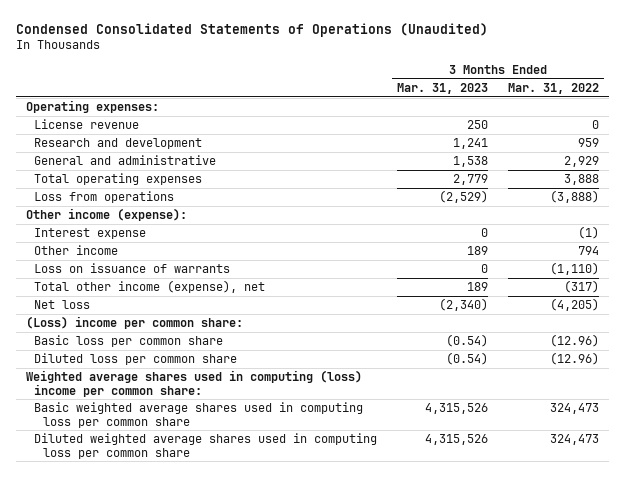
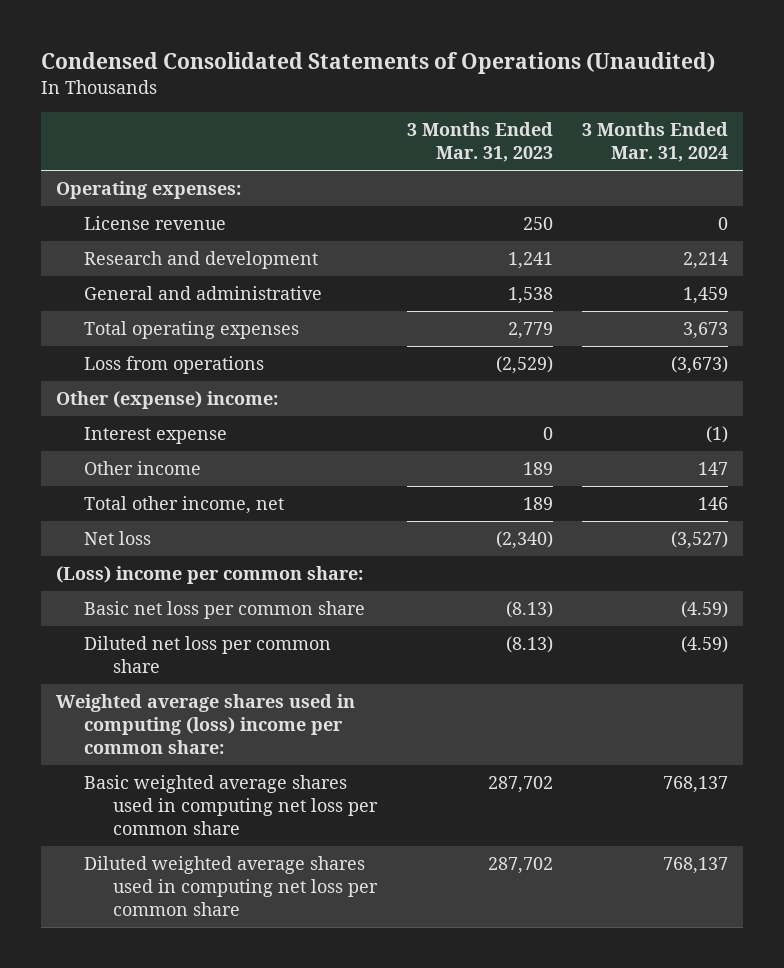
- | 3 Months Ended Mar. 31, 2023 | 3 Months Ended Mar. 31, 2022
+ | 3 Months Ended Mar. 31, 2023 | 3 Months Ended Mar. 31, 2024
- Other income (expense):
+ Other (expense) income:
- Loss on issuance of warrants | 0 | (1,110)
- Total other income (expense), net | 189 | (317)
+ Total other income, net | 189 | 146
- Basic loss per common share | (0.54) | (12.96)
- Diluted loss per common share | (0.54) | (12.96)
+ Basic net loss per common share | (8.13) | (4.59)
+ Diluted net loss per common share | (8.13) | (4.59)
- Basic weighted average shares used in computing loss per common share | 4,315,526 | 324,473
- Diluted weighted average shares used in computing loss per common share | 4,315,526 | 324,473
+ Basic weighted average shares used in computing net loss per common share | 287,702 | 768,137
+ Diluted weighted average shares used in computing net loss per common share | 287,702 | 768,137

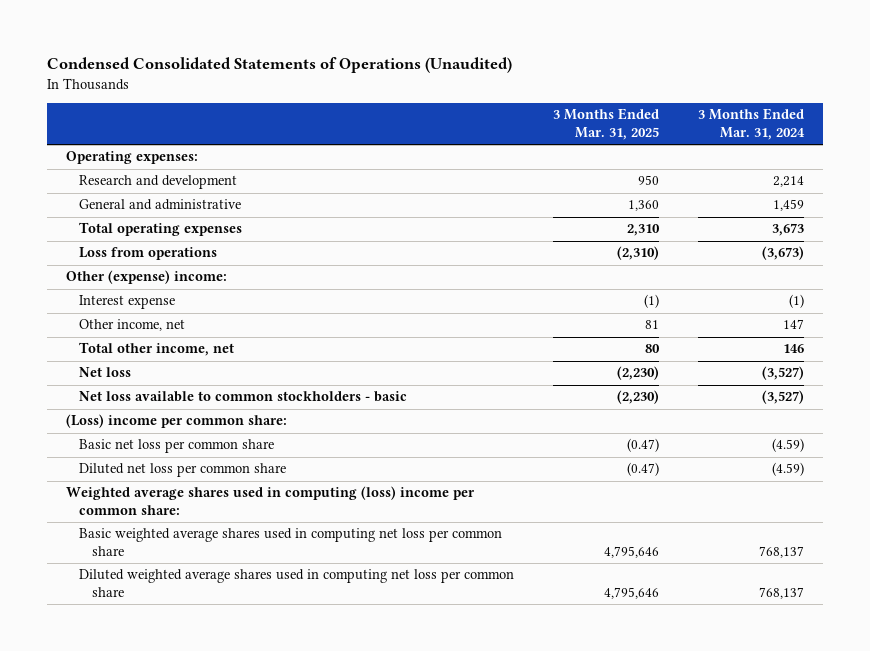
- | 3 Months Ended Mar. 31, 2023 | 3 Months Ended Mar. 31, 2024
+ | 3 Months Ended Mar. 31, 2025 | 3 Months Ended Mar. 31, 2024
- License revenue | 250 | 0
- Other income | 189 | 147
+ Other income, net | 81 | 147
+ Net loss available to common stockholders - basic | (2,230) | (3,527)

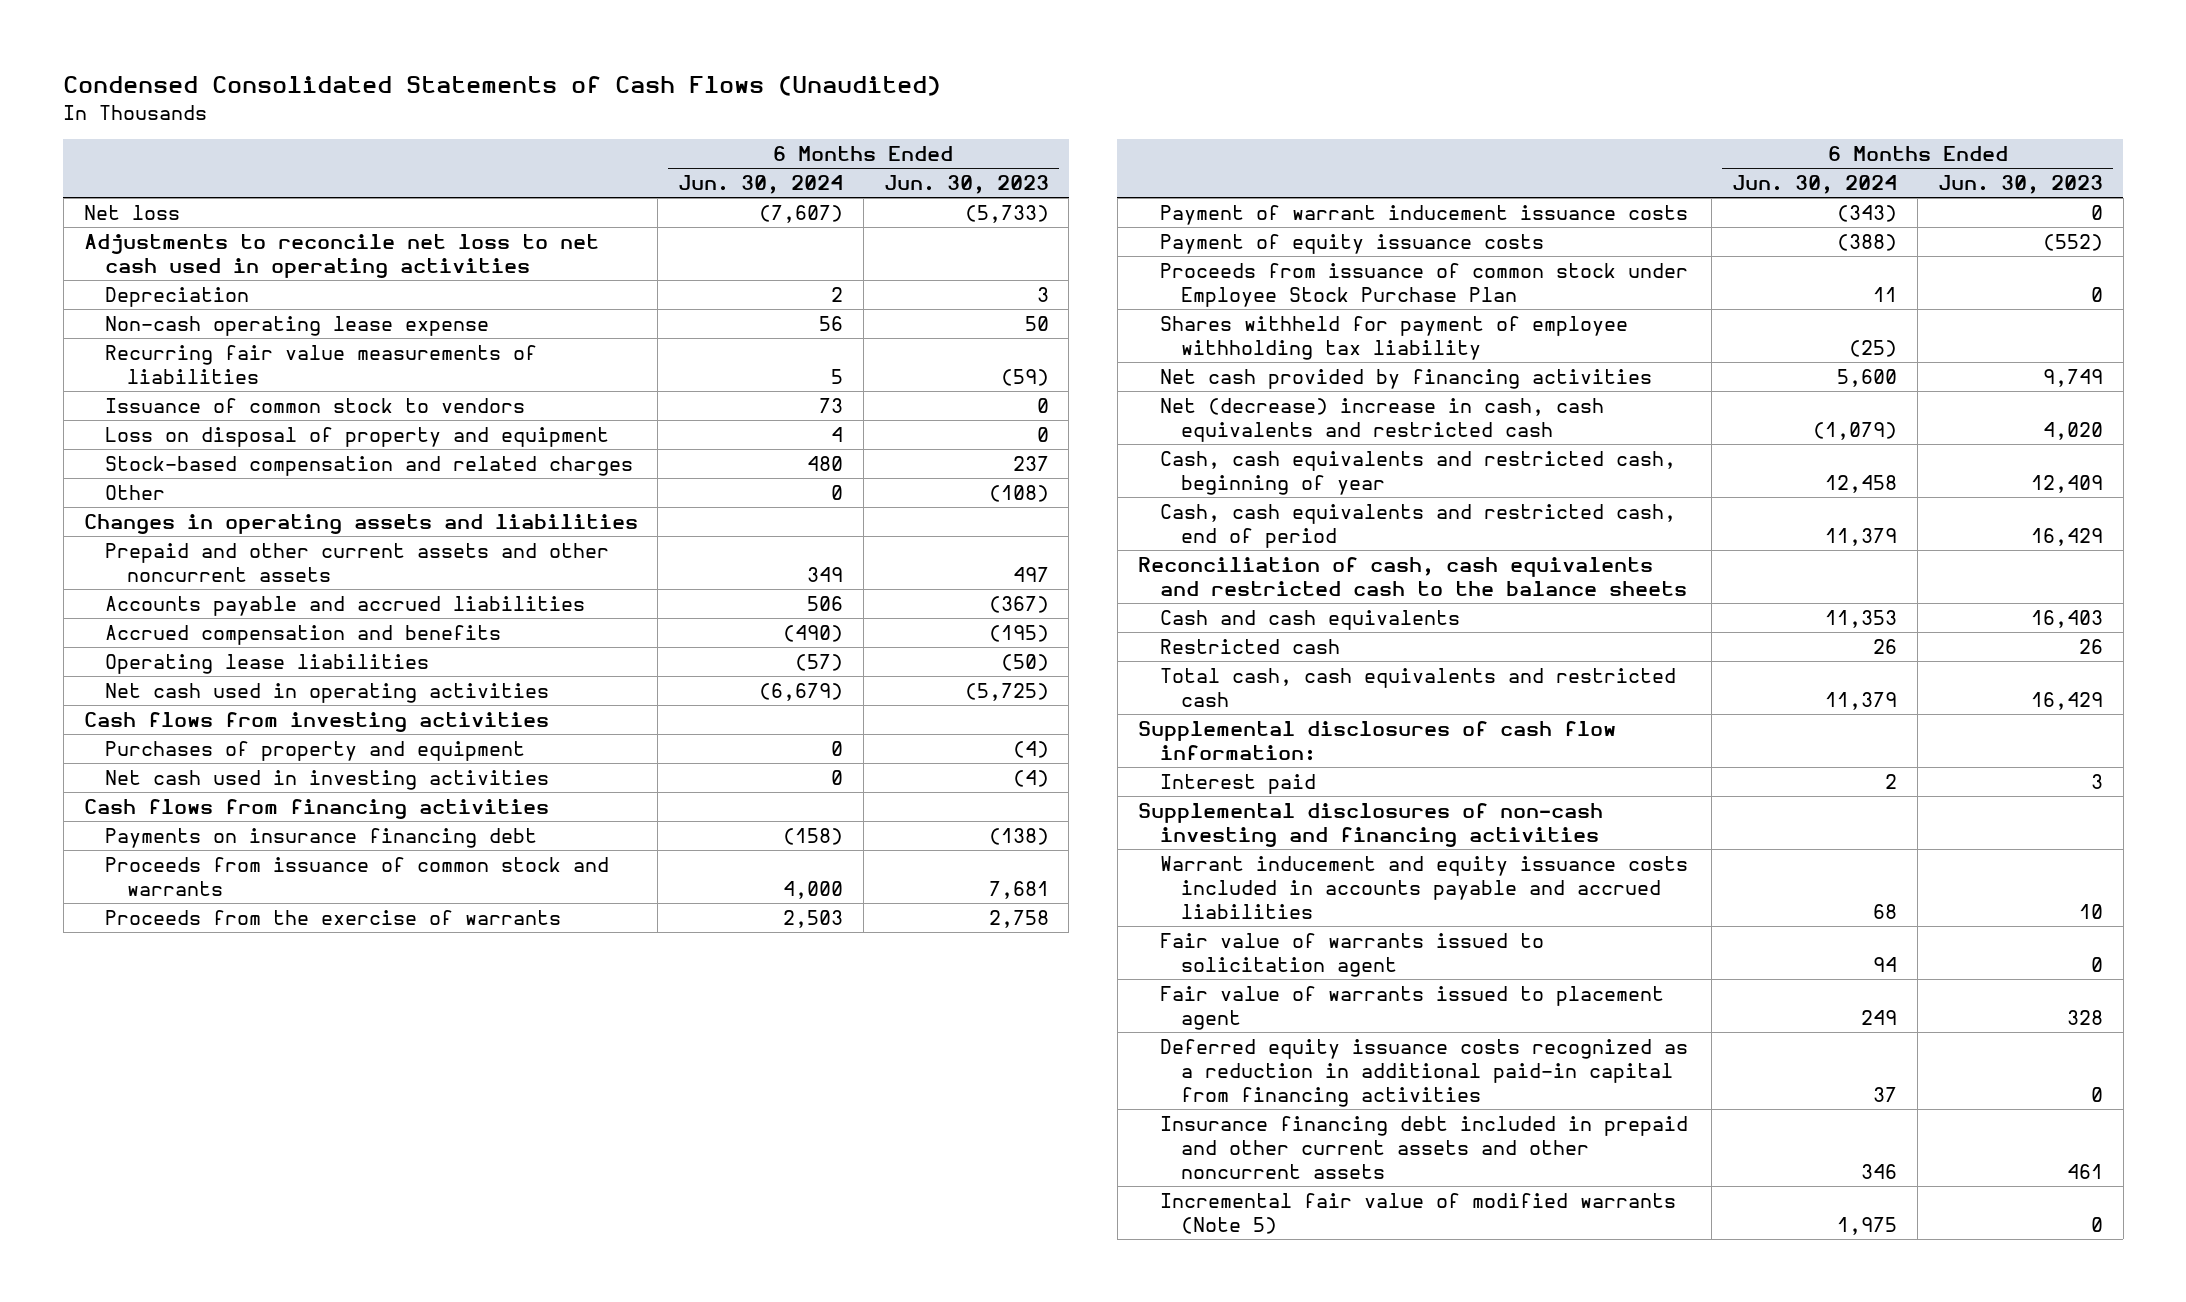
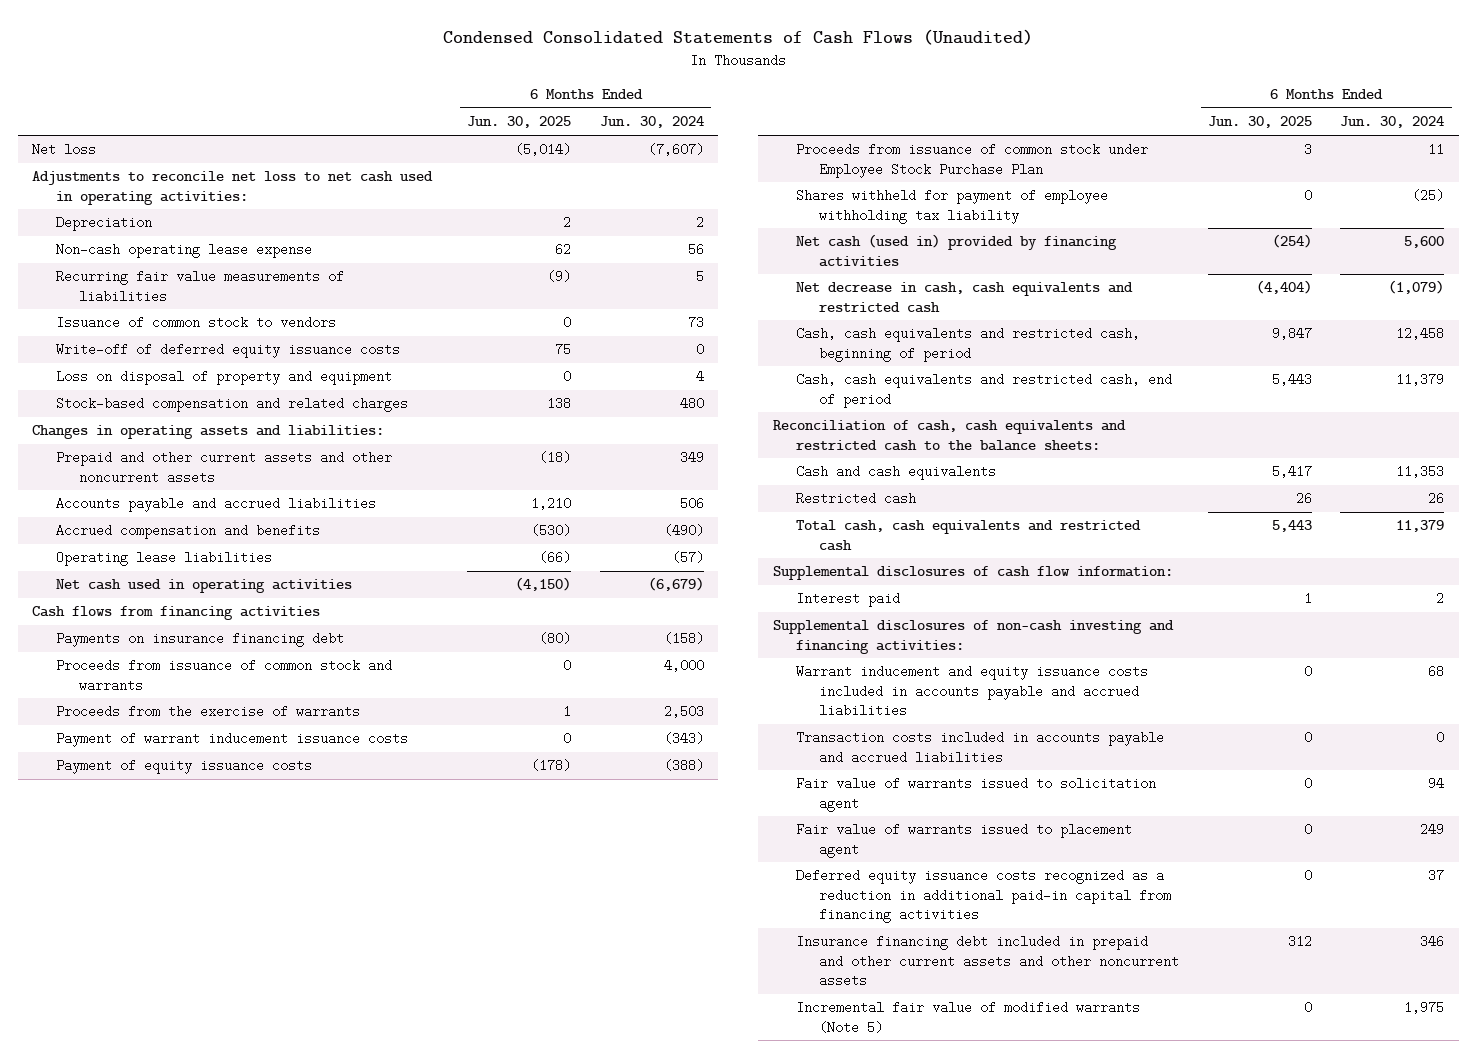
- | 6 Months Ended Jun. 30, 2024 | 6 Months Ended Jun. 30, 2023
+ | 6 Months Ended Jun. 30, 2025 | 6 Months Ended Jun. 30, 2024
- Adjustments to reconcile net loss to net cash used in operating activities
+ Adjustments to reconcile net loss to net cash used in operating activities:
+ Write-off of deferred equity issuance costs | 75 | 0
- Other | 0 | (108)
- Changes in operating assets and liabilities
+ Changes in operating assets and liabilities:
- Cash flows from investing activities
- Purchases of property and equipment | 0 | (4)
- Net cash used in investing activities | 0 | (4)
- Net cash provided by financing activities | 5,600 | 9,749
- Net (decrease) increase in cash, cash equivalents and restricted cash | (1,079) | 4,020
- Cash, cash equivalents and restricted cash, beginning of year | 12,458 | 12,409
+ Net cash (used in) provided by financing activities | (254) | 5,600
+ Net decrease in cash, cash equivalents and restricted cash | (4,404) | (1,079)
+ Cash, cash equivalents and restricted cash, beginning of period | 9,847 | 12,458
- Reconciliation of cash, cash equivalents and restricted cash to the balance sheets
+ Reconciliation of cash, cash equivalents and restricted cash to the balance sheets:
- Supplemental disclosures of non-cash investing and financing activities
+ Supplemental disclosures of non-cash investing and financing activities:
+ Transaction costs included in accounts payable and accrued liabilities | 0 | 0

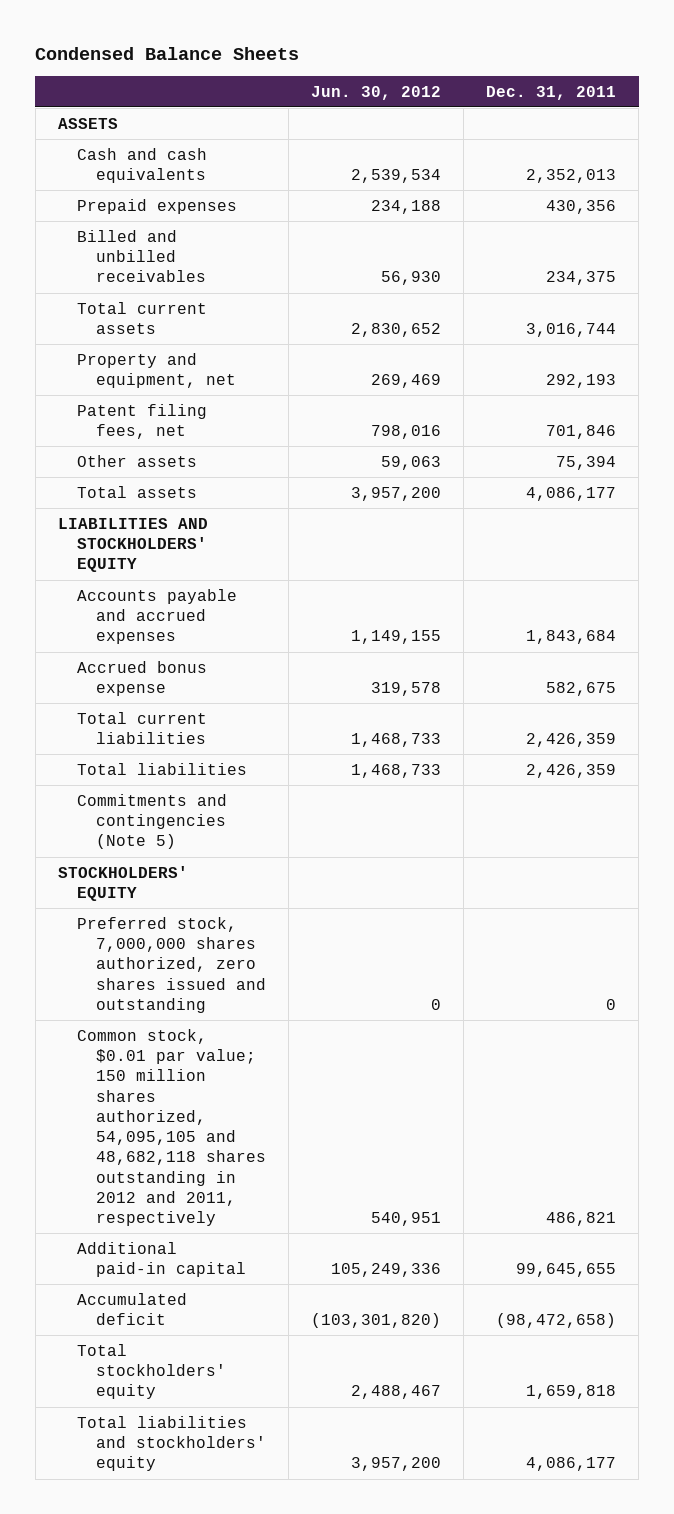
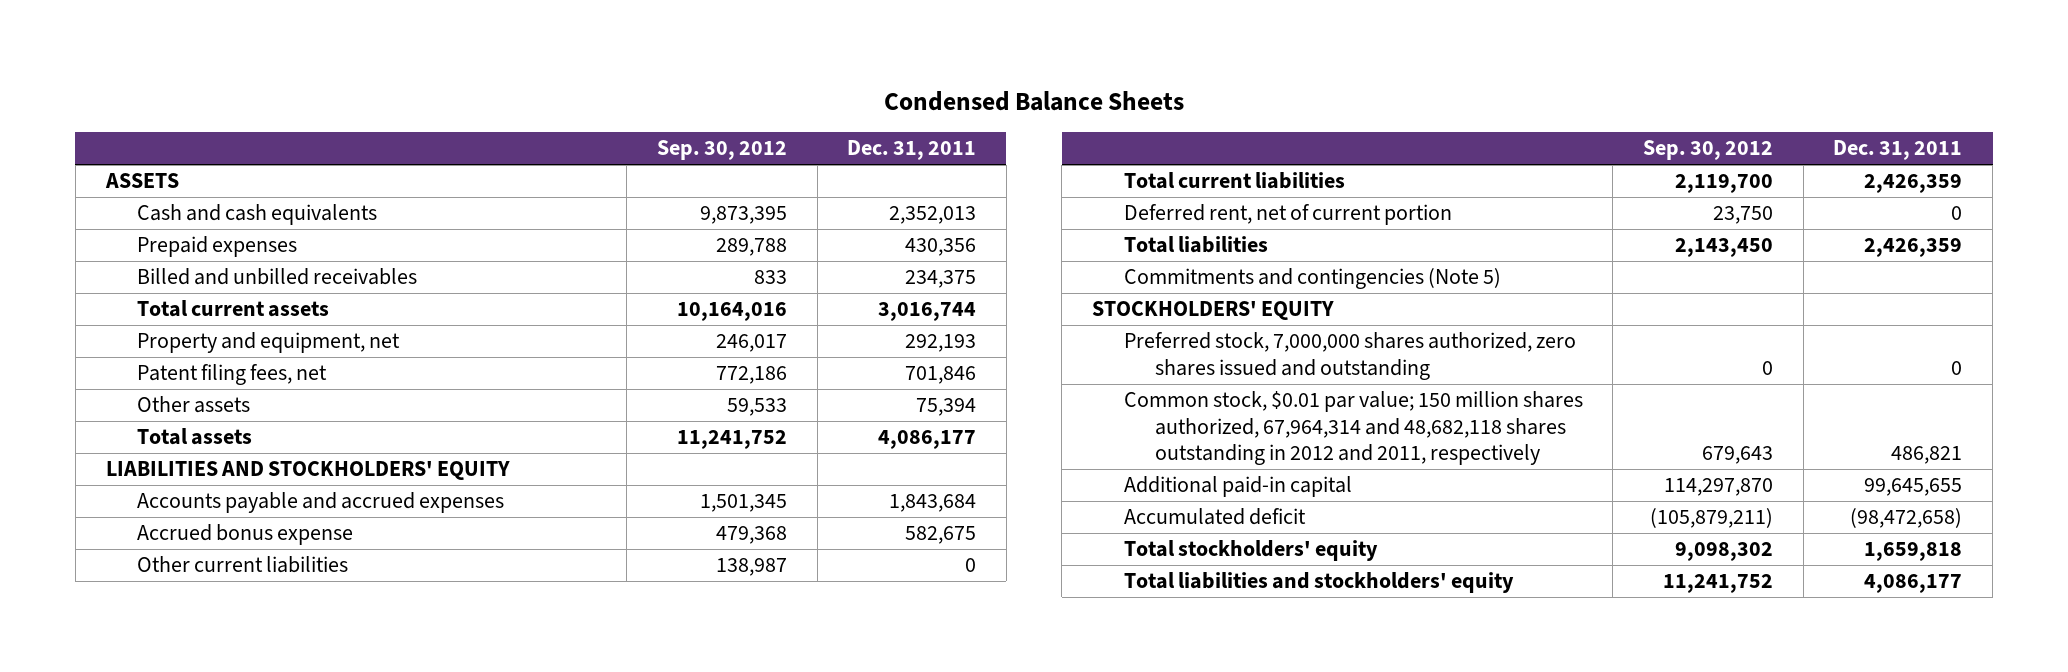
- | Jun. 30, 2012 | Dec. 31, 2011
+ | Sep. 30, 2012 | Dec. 31, 2011
+ Other current liabilities | 138,987 | 0
+ Deferred rent, net of current portion | 23,750 | 0
- Common stock, $0.01 par value; 150 million shares authorized, 54,095,105 and 48,682,118 shares outstanding in 2012 and 2011, respectively | 540,951 | 486,821
+ Common stock, $0.01 par value; 150 million shares authorized, 67,964,314 and 48,682,118 shares outstanding in 2012 and 2011, respectively | 679,643 | 486,821

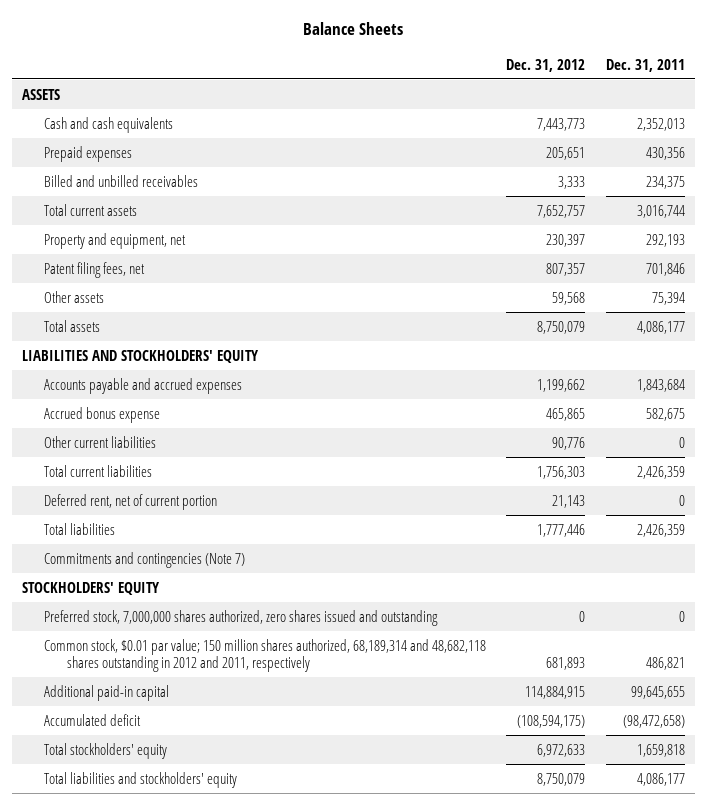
- Condensed Balance Sheets
+ Balance Sheets
- | Sep. 30, 2012 | Dec. 31, 2011
+ | Dec. 31, 2012 | Dec. 31, 2011
- Commitments and contingencies (Note 5)
+ Commitments and contingencies (Note 7)
- Common stock, $0.01 par value; 150 million shares authorized, 67,964,314 and 48,682,118 shares outstanding in 2012 and 2011, respectively | 679,643 | 486,821
+ Common stock, $0.01 par value; 150 million shares authorized, 68,189,314 and 48,682,118 shares outstanding in 2012 and 2011, respectively | 681,893 | 486,821

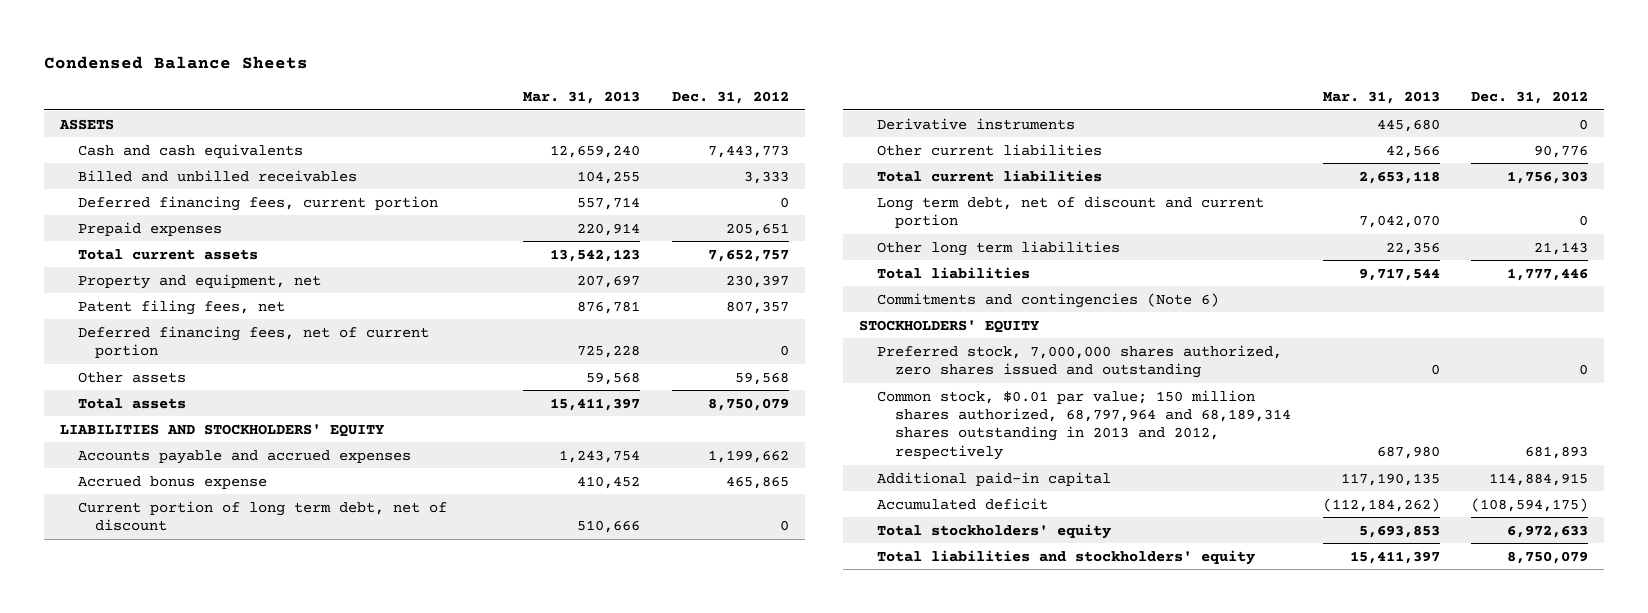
- Balance Sheets
+ Condensed Balance Sheets
- | Dec. 31, 2012 | Dec. 31, 2011
+ | Mar. 31, 2013 | Dec. 31, 2012
+ Deferred financing fees, current portion | 557,714 | 0
moved down: Prepaid expenses | 220,914 | 205,651
+ Deferred financing fees, net of current portion | 725,228 | 0
+ Current portion of long term debt, net of discount | 510,666 | 0
+ Derivative instruments | 445,680 | 0
- Deferred rent, net of current portion | 21,143 | 0
+ Long term debt, net of discount and current portion | 7,042,070 | 0
+ Other long term liabilities | 22,356 | 21,143
- Commitments and contingencies (Note 7)
+ Commitments and contingencies (Note 6)
- Common stock, $0.01 par value; 150 million shares authorized, 68,189,314 and 48,682,118 shares outstanding in 2012 and 2011, respectively | 681,893 | 486,821
+ Common stock, $0.01 par value; 150 million shares authorized, 68,797,964 and 68,189,314 shares outstanding in 2013 and 2012, respectively | 687,980 | 681,893

